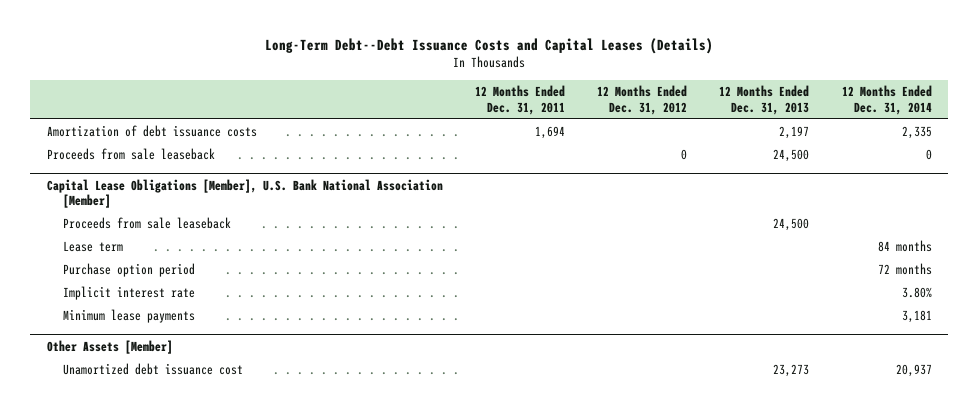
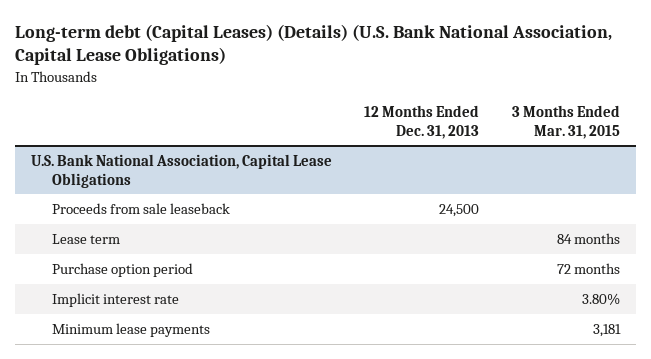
- Long-Term Debt--Debt Issuance Costs and Capital Leases (Details)
+ Long-term debt (Capital Leases) (Details) (U.S. Bank National Association, Capital Lease Obligations)
- | 12 Months Ended Dec. 31, 2011 | 12 Months Ended Dec. 31, 2012 | 12 Months Ended Dec. 31, 2013 | 12 Months Ended Dec. 31, 2014
+ | 12 Months Ended Dec. 31, 2013 | 3 Months Ended Mar. 31, 2015
- Amortization of debt issuance costs | 1,694 | | 2,197 | 2,335
- Proceeds from sale leaseback | | 0 | 24,500 | 0
- Capital Lease Obligations [Member], U.S. Bank National Association [Member]
+ U.S. Bank National Association, Capital Lease Obligations
- Other Assets [Member]
- Unamortized debt issuance cost | | | 23,273 | 20,937

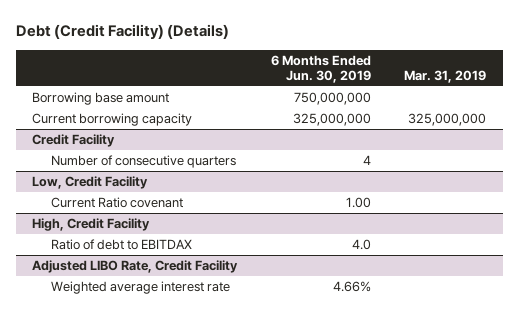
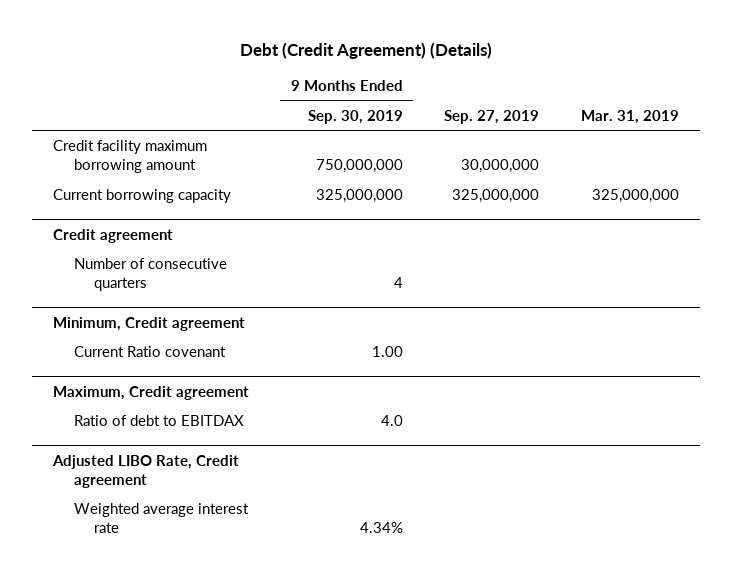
- Debt (Credit Facility) (Details)
+ Debt (Credit Agreement) (Details)
- | 6 Months Ended Jun. 30, 2019 | Mar. 31, 2019
+ | 9 Months Ended Sep. 30, 2019 | Sep. 27, 2019 | Mar. 31, 2019
- Borrowing base amount | 750,000,000 |
+ Credit facility maximum borrowing amount | 750,000,000 | 30,000,000 |
- Credit Facility
+ Credit agreement
- Low, Credit Facility
- Current Ratio covenant | 1.00 |
- High, Credit Facility
- Ratio of debt to EBITDAX | 4.0 |
- Adjusted LIBO Rate, Credit Facility
+ Minimum, Credit agreement
+ Current Ratio covenant | 1.00 | |
+ Maximum, Credit agreement
+ Ratio of debt to EBITDAX | 4.0 | |
+ Adjusted LIBO Rate, Credit agreement

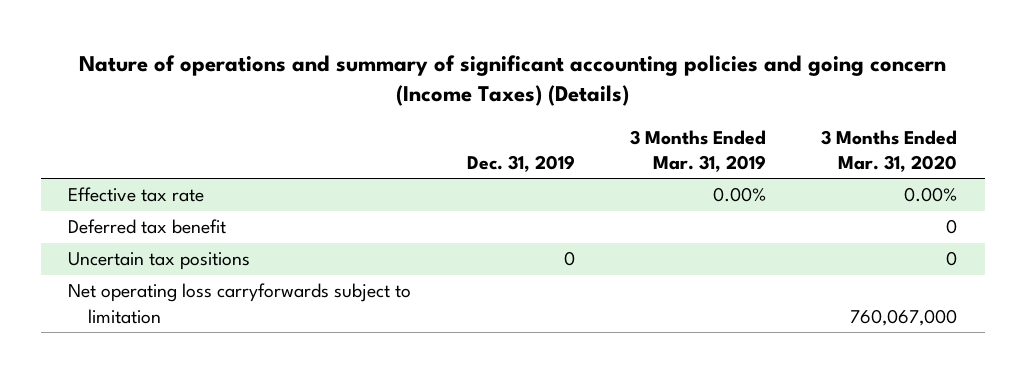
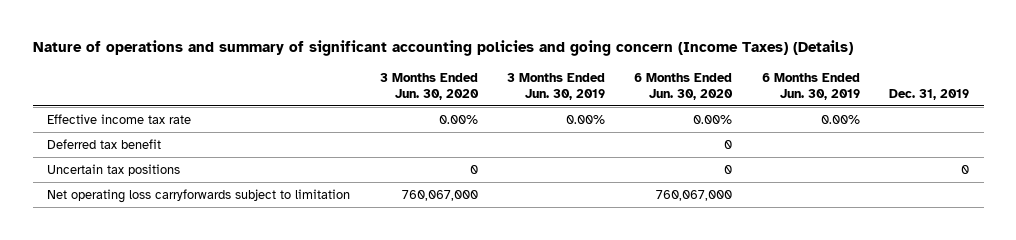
- | Dec. 31, 2019 | 3 Months Ended Mar. 31, 2019 | 3 Months Ended Mar. 31, 2020
+ | 3 Months Ended Jun. 30, 2020 | 3 Months Ended Jun. 30, 2019 | 6 Months Ended Jun. 30, 2020 | 6 Months Ended Jun. 30, 2019 | Dec. 31, 2019
- Effective tax rate | | 0.00% | 0.00%
+ Effective income tax rate | 0.00% | 0.00% | 0.00% | 0.00% |

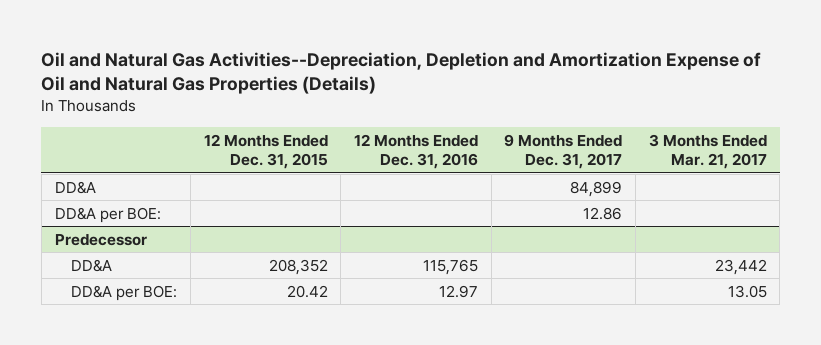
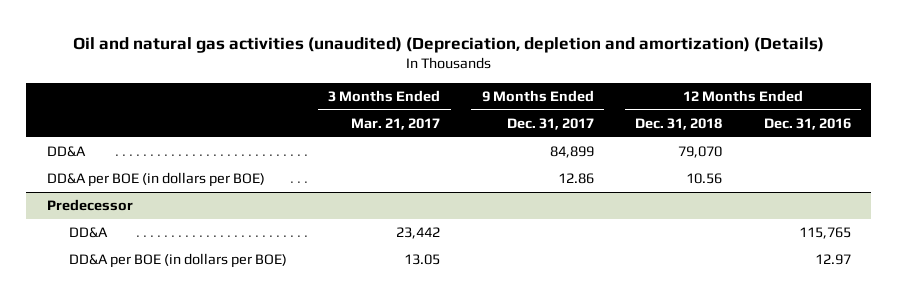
- Oil and Natural Gas Activities--Depreciation, Depletion and Amortization Expense of Oil and Natural Gas Properties (Details)
+ Oil and natural gas activities (unaudited) (Depreciation, depletion and amortization) (Details)
- | 12 Months Ended Dec. 31, 2015 | 12 Months Ended Dec. 31, 2016 | 9 Months Ended Dec. 31, 2017 | 3 Months Ended Mar. 21, 2017
+ | 3 Months Ended Mar. 21, 2017 | 9 Months Ended Dec. 31, 2017 | 12 Months Ended Dec. 31, 2018 | 12 Months Ended Dec. 31, 2016
- DD&A per BOE: | | | 12.86 |
+ DD&A per BOE (in dollars per BOE) | | 12.86 | 10.56 |
@ Predecessor
- DD&A per BOE: | 20.42 | 12.97 | | 13.05
+ DD&A per BOE (in dollars per BOE) | 13.05 | | | 12.97

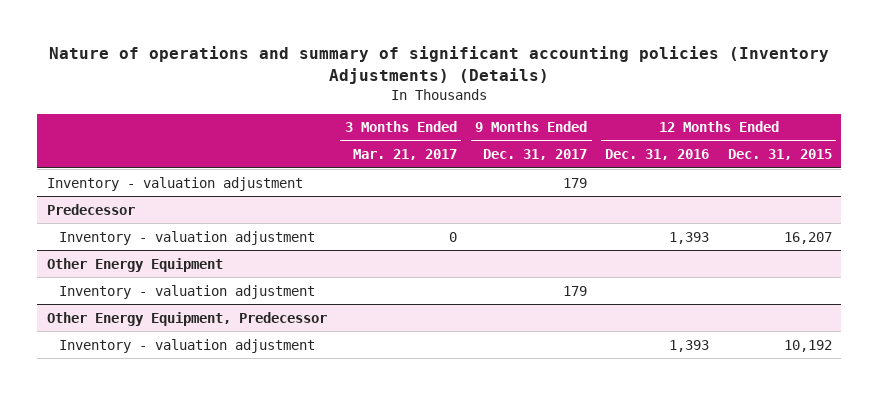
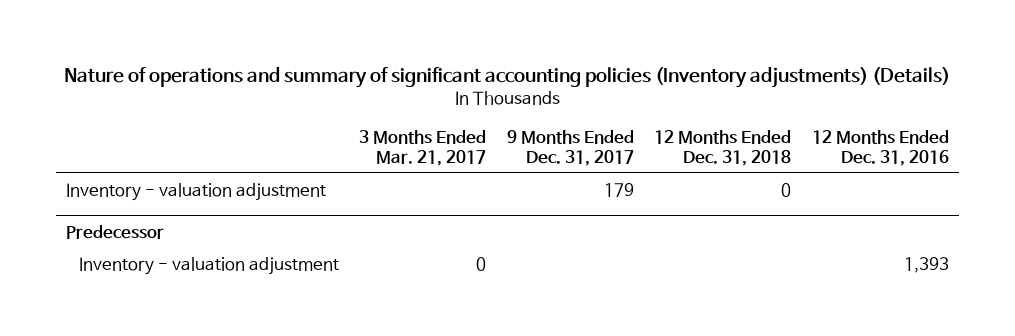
- Nature of operations and summary of significant accounting policies (Inventory Adjustments) (Details)
+ Nature of operations and summary of significant accounting policies (Inventory adjustments) (Details)
- | 3 Months Ended Mar. 21, 2017 | 9 Months Ended Dec. 31, 2017 | 12 Months Ended Dec. 31, 2016 | 12 Months Ended Dec. 31, 2015
+ | 3 Months Ended Mar. 21, 2017 | 9 Months Ended Dec. 31, 2017 | 12 Months Ended Dec. 31, 2018 | 12 Months Ended Dec. 31, 2016
- Other Energy Equipment
- Inventory - valuation adjustment | | 179 | |
- Other Energy Equipment, Predecessor
- Inventory - valuation adjustment | | | 1,393 | 10,192

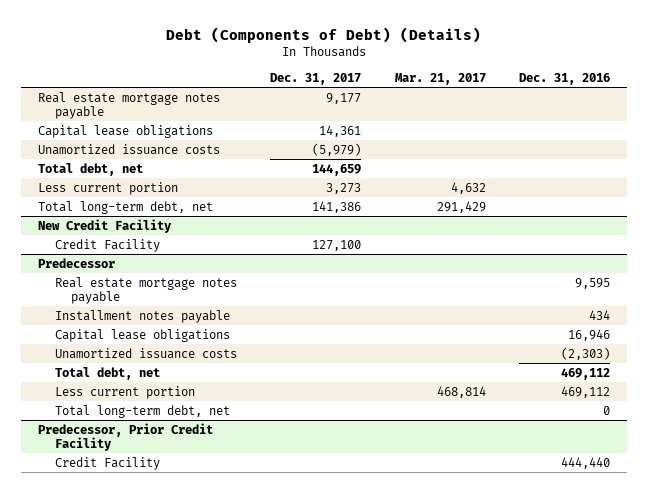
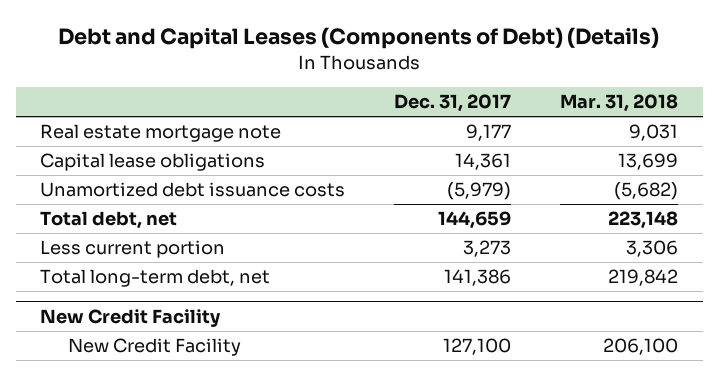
- Debt (Components of Debt) (Details)
+ Debt and Capital Leases (Components of Debt) (Details)
- | Dec. 31, 2017 | Mar. 21, 2017 | Dec. 31, 2016
+ | Dec. 31, 2017 | Mar. 31, 2018
- Real estate mortgage notes payable | 9,177 | |
+ Real estate mortgage note | 9,177 | 9,031
- Unamortized issuance costs | (5,979) | |
+ Unamortized debt issuance costs | (5,979) | (5,682)
@ New Credit Facility
- Credit Facility | 127,100 | |
- Predecessor
- Real estate mortgage notes payable | | | 9,595
- Installment notes payable | | | 434
- Capital lease obligations | | | 16,946
- Unamortized issuance costs | | | (2,303)
- Total debt, net | | | 469,112
- Less current portion | | 468,814 | 469,112
- Total long-term debt, net | | | 0
- Predecessor, Prior Credit Facility
- Credit Facility | | | 444,440
@ New Credit Facility
+ New Credit Facility | 127,100 | 206,100

